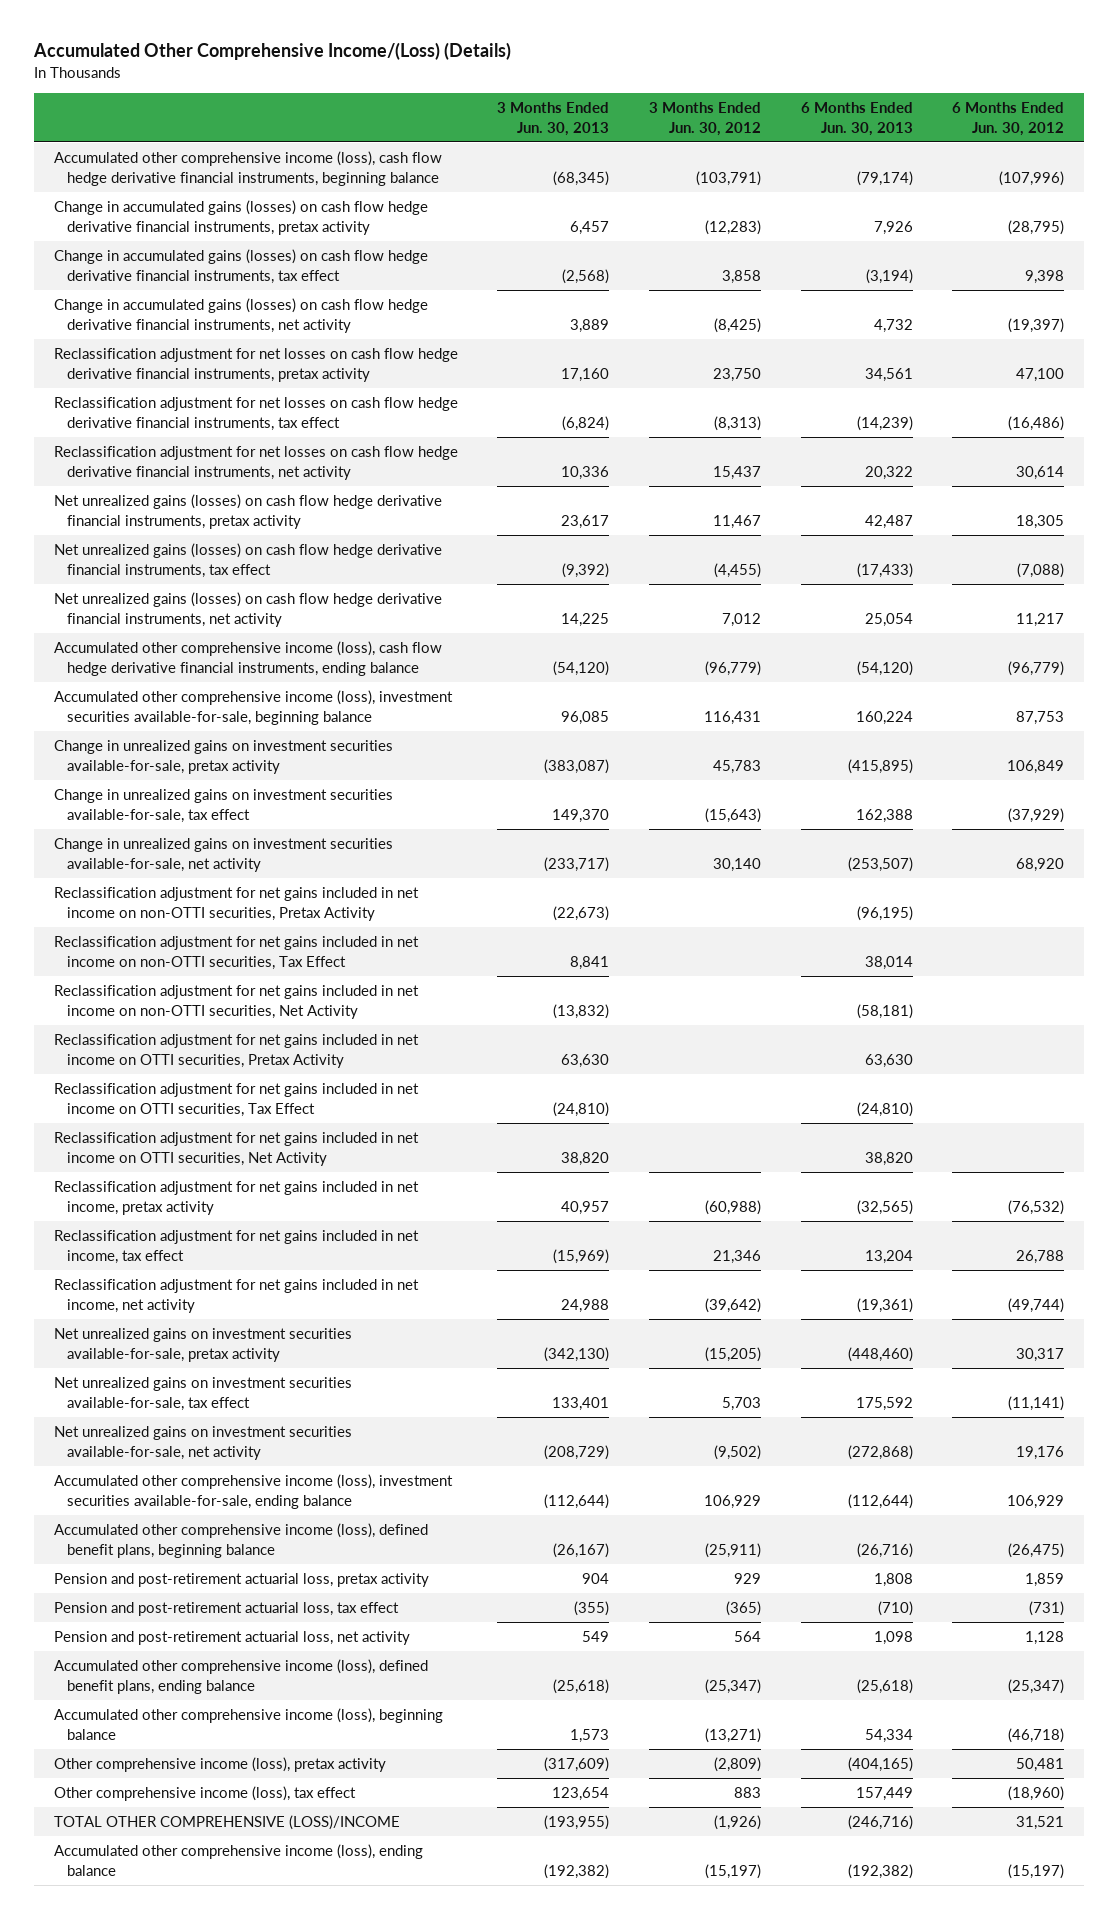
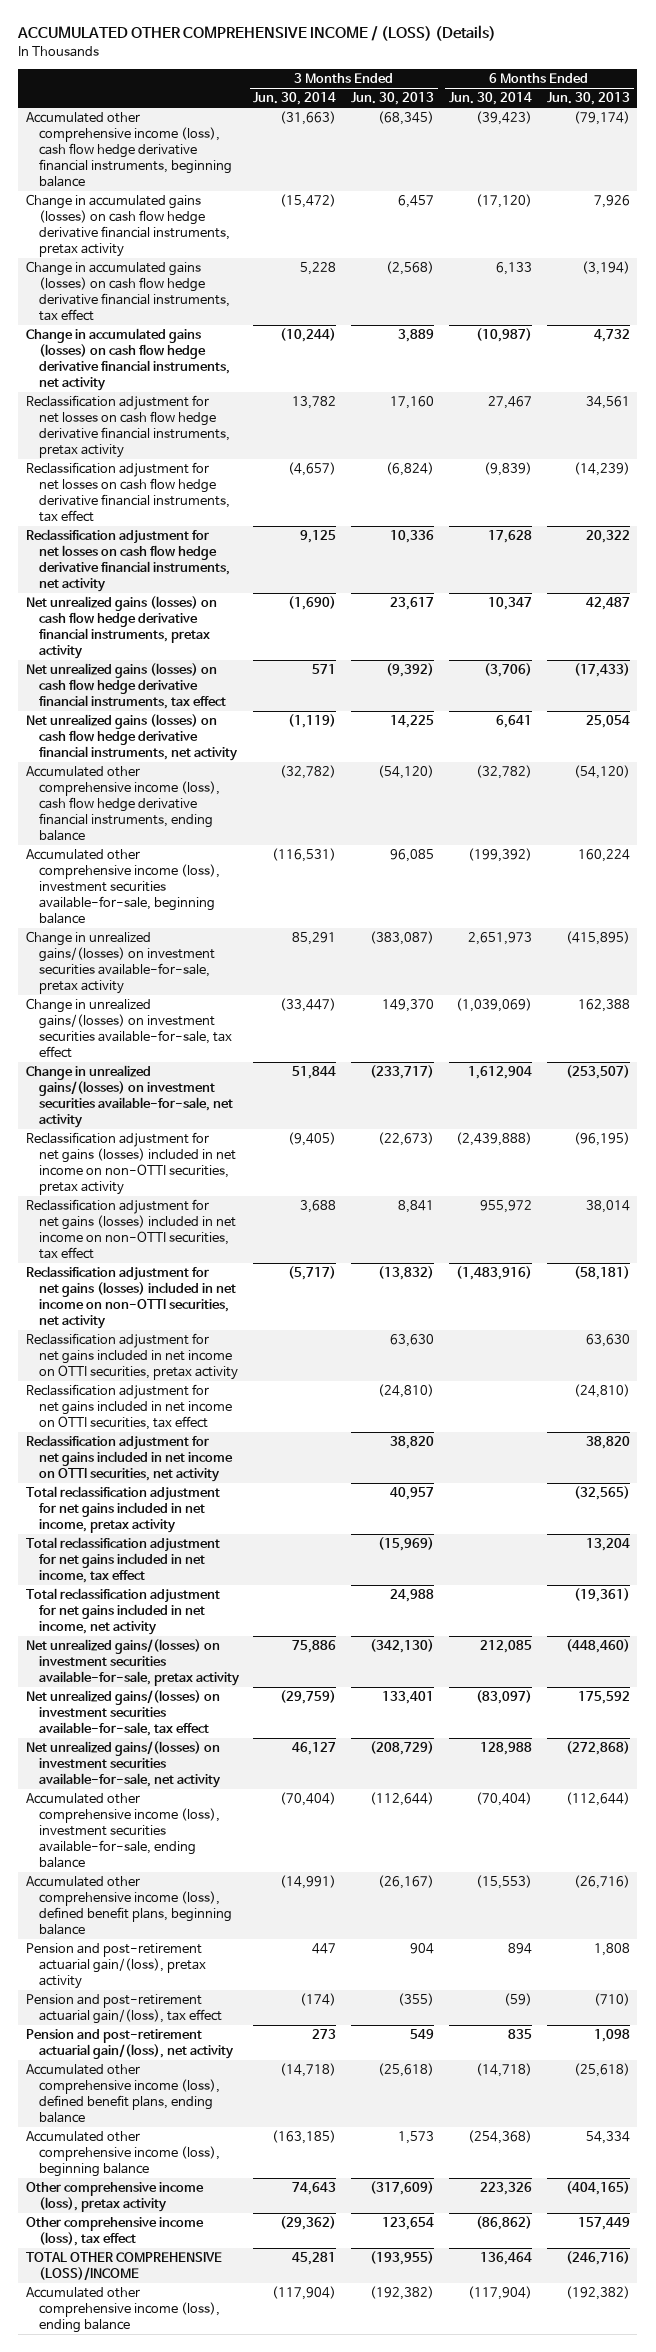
- Accumulated Other Comprehensive Income/(Loss) (Details)
+ ACCUMULATED OTHER COMPREHENSIVE INCOME / (LOSS) (Details)
- | 3 Months Ended Jun. 30, 2013 | 3 Months Ended Jun. 30, 2012 | 6 Months Ended Jun. 30, 2013 | 6 Months Ended Jun. 30, 2012
+ | 3 Months Ended Jun. 30, 2014 | 3 Months Ended Jun. 30, 2013 | 6 Months Ended Jun. 30, 2014 | 6 Months Ended Jun. 30, 2013
- Change in unrealized gains on investment securities available-for-sale, pretax activity | (383,087) | 45,783 | (415,895) | 106,849
- Change in unrealized gains on investment securities available-for-sale, tax effect | 149,370 | (15,643) | 162,388 | (37,929)
- Change in unrealized gains on investment securities available-for-sale, net activity | (233,717) | 30,140 | (253,507) | 68,920
- Reclassification adjustment for net gains included in net income on non-OTTI securities, Pretax Activity | (22,673) | | (96,195) |
- Reclassification adjustment for net gains included in net income on non-OTTI securities, Tax Effect | 8,841 | | 38,014 |
- Reclassification adjustment for net gains included in net income on non-OTTI securities, Net Activity | (13,832) | | (58,181) |
- Reclassification adjustment for net gains included in net income on OTTI securities, Pretax Activity | 63,630 | | 63,630 |
- Reclassification adjustment for net gains included in net income on OTTI securities, Tax Effect | (24,810) | | (24,810) |
- Reclassification adjustment for net gains included in net income on OTTI securities, Net Activity | 38,820 | | 38,820 |
- Reclassification adjustment for net gains included in net income, pretax activity | 40,957 | (60,988) | (32,565) | (76,532)
- Reclassification adjustment for net gains included in net income, tax effect | (15,969) | 21,346 | 13,204 | 26,788
- Reclassification adjustment for net gains included in net income, net activity | 24,988 | (39,642) | (19,361) | (49,744)
- Net unrealized gains on investment securities available-for-sale, pretax activity | (342,130) | (15,205) | (448,460) | 30,317
- Net unrealized gains on investment securities available-for-sale, tax effect | 133,401 | 5,703 | 175,592 | (11,141)
- Net unrealized gains on investment securities available-for-sale, net activity | (208,729) | (9,502) | (272,868) | 19,176
+ Change in unrealized gains/(losses) on investment securities available-for-sale, pretax activity | 85,291 | (383,087) | 2,651,973 | (415,895)
+ Change in unrealized gains/(losses) on investment securities available-for-sale, tax effect | (33,447) | 149,370 | (1,039,069) | 162,388
+ Change in unrealized gains/(losses) on investment securities available-for-sale, net activity | 51,844 | (233,717) | 1,612,904 | (253,507)
+ Reclassification adjustment for net gains (losses) included in net income on non-OTTI securities, pretax activity | (9,405) | (22,673) | (2,439,888) | (96,195)
+ Reclassification adjustment for net gains (losses) included in net income on non-OTTI securities, tax effect | 3,688 | 8,841 | 955,972 | 38,014
+ Reclassification adjustment for net gains (losses) included in net income on non-OTTI securities, net activity | (5,717) | (13,832) | (1,483,916) | (58,181)
+ Reclassification adjustment for net gains included in net income on OTTI securities, pretax activity | | 63,630 | | 63,630
+ Reclassification adjustment for net gains included in net income on OTTI securities, tax effect | | (24,810) | | (24,810)
+ Reclassification adjustment for net gains included in net income on OTTI securities, net activity | | 38,820 | | 38,820
+ Total reclassification adjustment for net gains included in net income, pretax activity | | 40,957 | | (32,565)
+ Total reclassification adjustment for net gains included in net income, tax effect | | (15,969) | | 13,204
+ Total reclassification adjustment for net gains included in net income, net activity | | 24,988 | | (19,361)
+ Net unrealized gains/(losses) on investment securities available-for-sale, pretax activity | 75,886 | (342,130) | 212,085 | (448,460)
+ Net unrealized gains/(losses) on investment securities available-for-sale, tax effect | (29,759) | 133,401 | (83,097) | 175,592
+ Net unrealized gains/(losses) on investment securities available-for-sale, net activity | 46,127 | (208,729) | 128,988 | (272,868)
- Pension and post-retirement actuarial loss, pretax activity | 904 | 929 | 1,808 | 1,859
- Pension and post-retirement actuarial loss, tax effect | (355) | (365) | (710) | (731)
- Pension and post-retirement actuarial loss, net activity | 549 | 564 | 1,098 | 1,128
+ Pension and post-retirement actuarial gain/(loss), pretax activity | 447 | 904 | 894 | 1,808
+ Pension and post-retirement actuarial gain/(loss), tax effect | (174) | (355) | (59) | (710)
+ Pension and post-retirement actuarial gain/(loss), net activity | 273 | 549 | 835 | 1,098

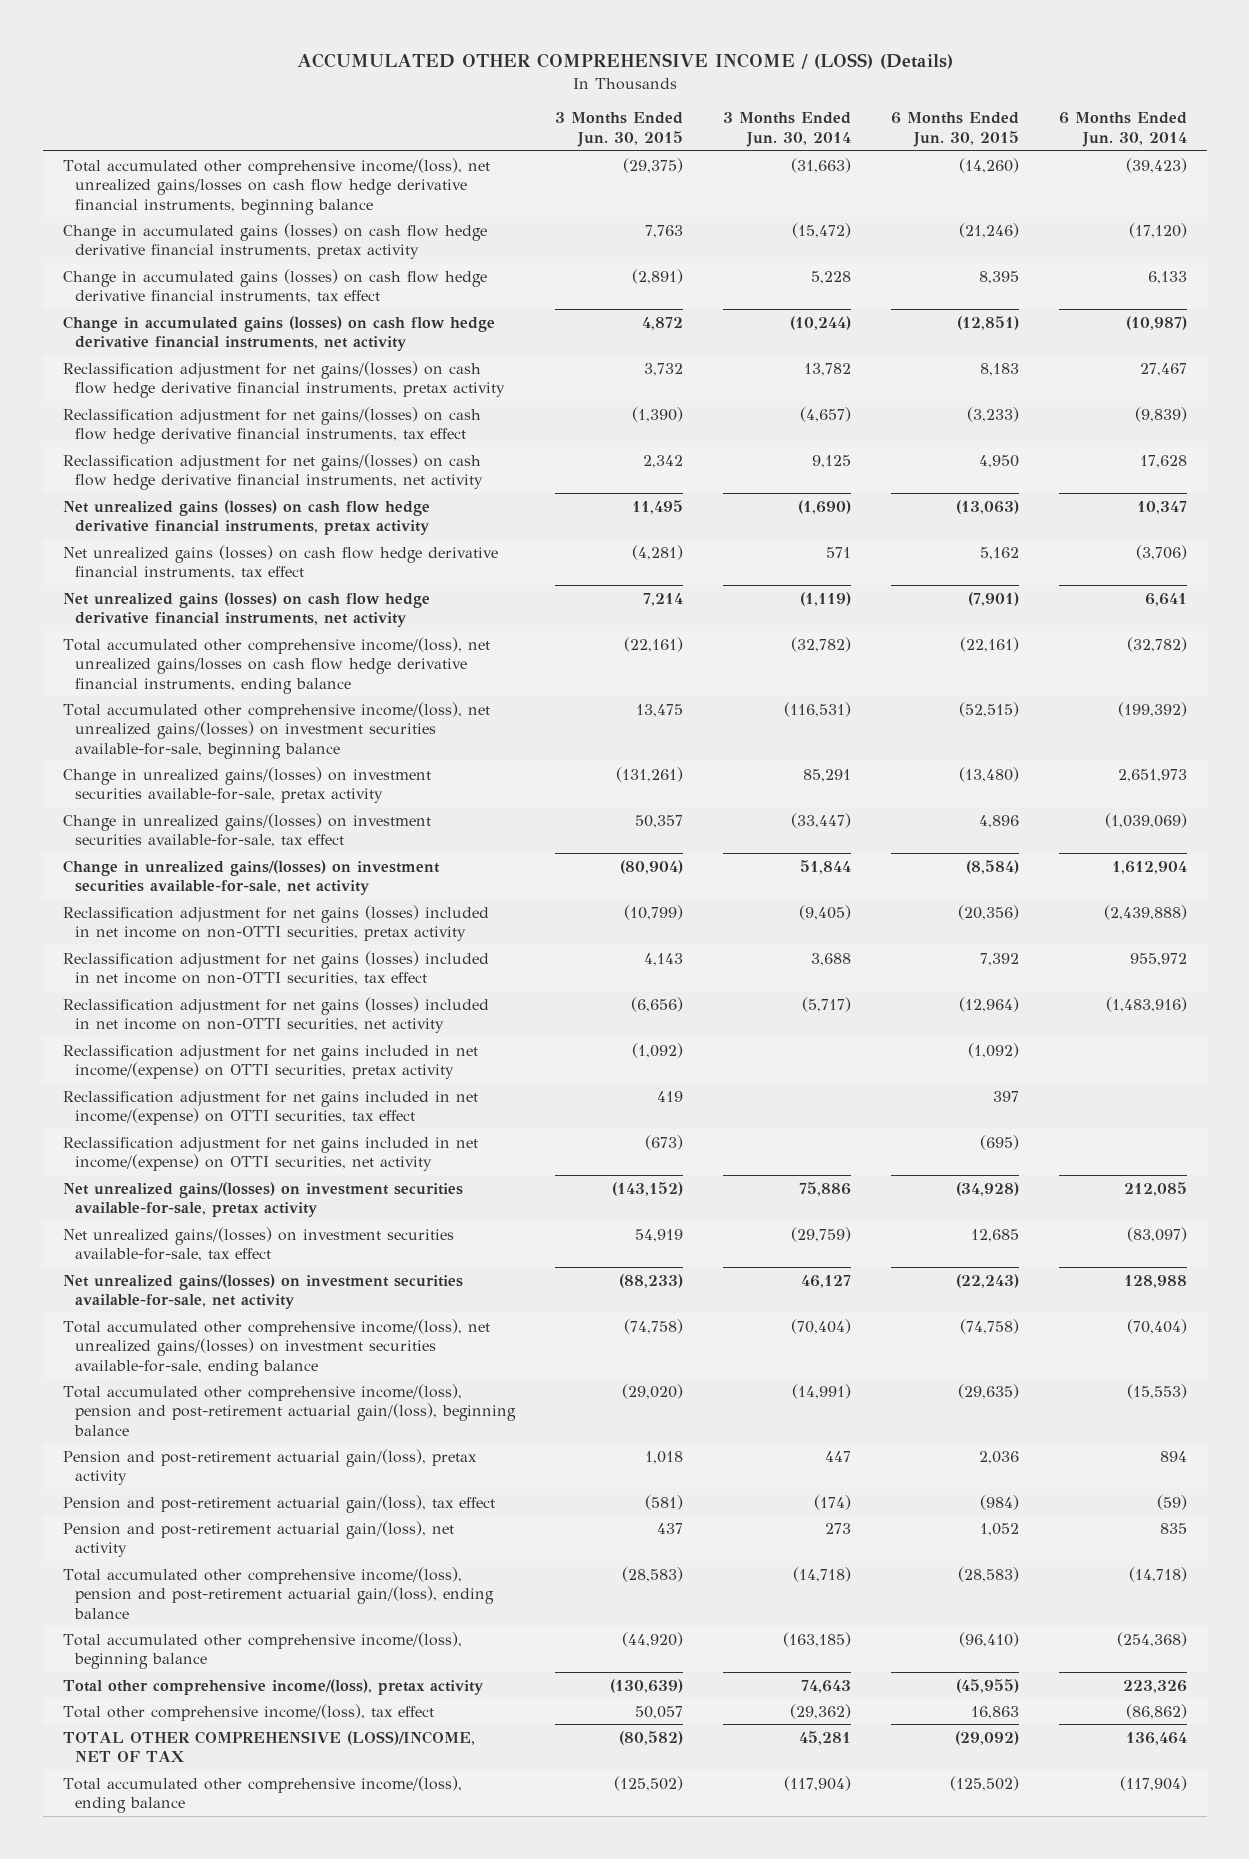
- | 3 Months Ended Jun. 30, 2014 | 3 Months Ended Jun. 30, 2013 | 6 Months Ended Jun. 30, 2014 | 6 Months Ended Jun. 30, 2013
+ | 3 Months Ended Jun. 30, 2015 | 3 Months Ended Jun. 30, 2014 | 6 Months Ended Jun. 30, 2015 | 6 Months Ended Jun. 30, 2014
- Accumulated other comprehensive income (loss), cash flow hedge derivative financial instruments, beginning balance | (31,663) | (68,345) | (39,423) | (79,174)
+ Total accumulated other comprehensive income/(loss), net unrealized gains/losses on cash flow hedge derivative financial instruments, beginning balance | (29,375) | (31,663) | (14,260) | (39,423)
- Reclassification adjustment for net losses on cash flow hedge derivative financial instruments, pretax activity | 13,782 | 17,160 | 27,467 | 34,561
- Reclassification adjustment for net losses on cash flow hedge derivative financial instruments, tax effect | (4,657) | (6,824) | (9,839) | (14,239)
- Reclassification adjustment for net losses on cash flow hedge derivative financial instruments, net activity | 9,125 | 10,336 | 17,628 | 20,322
+ Reclassification adjustment for net gains/(losses) on cash flow hedge derivative financial instruments, pretax activity | 3,732 | 13,782 | 8,183 | 27,467
+ Reclassification adjustment for net gains/(losses) on cash flow hedge derivative financial instruments, tax effect | (1,390) | (4,657) | (3,233) | (9,839)
+ Reclassification adjustment for net gains/(losses) on cash flow hedge derivative financial instruments, net activity | 2,342 | 9,125 | 4,950 | 17,628
- Accumulated other comprehensive income (loss), cash flow hedge derivative financial instruments, ending balance | (32,782) | (54,120) | (32,782) | (54,120)
- Accumulated other comprehensive income (loss), investment securities available-for-sale, beginning balance | (116,531) | 96,085 | (199,392) | 160,224
+ Total accumulated other comprehensive income/(loss), net unrealized gains/losses on cash flow hedge derivative financial instruments, ending balance | (22,161) | (32,782) | (22,161) | (32,782)
+ Total accumulated other comprehensive income/(loss), net unrealized gains/(losses) on investment securities available-for-sale, beginning balance | 13,475 | (116,531) | (52,515) | (199,392)
- Reclassification adjustment for net gains included in net income on OTTI securities, pretax activity | | 63,630 | | 63,630
- Reclassification adjustment for net gains included in net income on OTTI securities, tax effect | | (24,810) | | (24,810)
- Reclassification adjustment for net gains included in net income on OTTI securities, net activity | | 38,820 | | 38,820
- Total reclassification adjustment for net gains included in net income, pretax activity | | 40,957 | | (32,565)
- Total reclassification adjustment for net gains included in net income, tax effect | | (15,969) | | 13,204
- Total reclassification adjustment for net gains included in net income, net activity | | 24,988 | | (19,361)
+ Reclassification adjustment for net gains included in net income/(expense) on OTTI securities, pretax activity | (1,092) | | (1,092) |
+ Reclassification adjustment for net gains included in net income/(expense) on OTTI securities, tax effect | 419 | | 397 |
+ Reclassification adjustment for net gains included in net income/(expense) on OTTI securities, net activity | (673) | | (695) |
- Accumulated other comprehensive income (loss), investment securities available-for-sale, ending balance | (70,404) | (112,644) | (70,404) | (112,644)
- Accumulated other comprehensive income (loss), defined benefit plans, beginning balance | (14,991) | (26,167) | (15,553) | (26,716)
+ Total accumulated other comprehensive income/(loss), net unrealized gains/(losses) on investment securities available-for-sale, ending balance | (74,758) | (70,404) | (74,758) | (70,404)
+ Total accumulated other comprehensive income/(loss), pension and post-retirement actuarial gain/(loss), beginning balance | (29,020) | (14,991) | (29,635) | (15,553)
- Accumulated other comprehensive income (loss), defined benefit plans, ending balance | (14,718) | (25,618) | (14,718) | (25,618)
- Accumulated other comprehensive income (loss), beginning balance | (163,185) | 1,573 | (254,368) | 54,334
- Other comprehensive income (loss), pretax activity | 74,643 | (317,609) | 223,326 | (404,165)
- Other comprehensive income (loss), tax effect | (29,362) | 123,654 | (86,862) | 157,449
- TOTAL OTHER COMPREHENSIVE (LOSS)/INCOME | 45,281 | (193,955) | 136,464 | (246,716)
- Accumulated other comprehensive income (loss), ending balance | (117,904) | (192,382) | (117,904) | (192,382)
+ Total accumulated other comprehensive income/(loss), pension and post-retirement actuarial gain/(loss), ending balance | (28,583) | (14,718) | (28,583) | (14,718)
+ Total accumulated other comprehensive income/(loss), beginning balance | (44,920) | (163,185) | (96,410) | (254,368)
+ Total other comprehensive income/(loss), pretax activity | (130,639) | 74,643 | (45,955) | 223,326
+ Total other comprehensive income/(loss), tax effect | 50,057 | (29,362) | 16,863 | (86,862)
+ TOTAL OTHER COMPREHENSIVE (LOSS)/INCOME, NET OF TAX | (80,582) | 45,281 | (29,092) | 136,464
+ Total accumulated other comprehensive income/(loss), ending balance | (125,502) | (117,904) | (125,502) | (117,904)

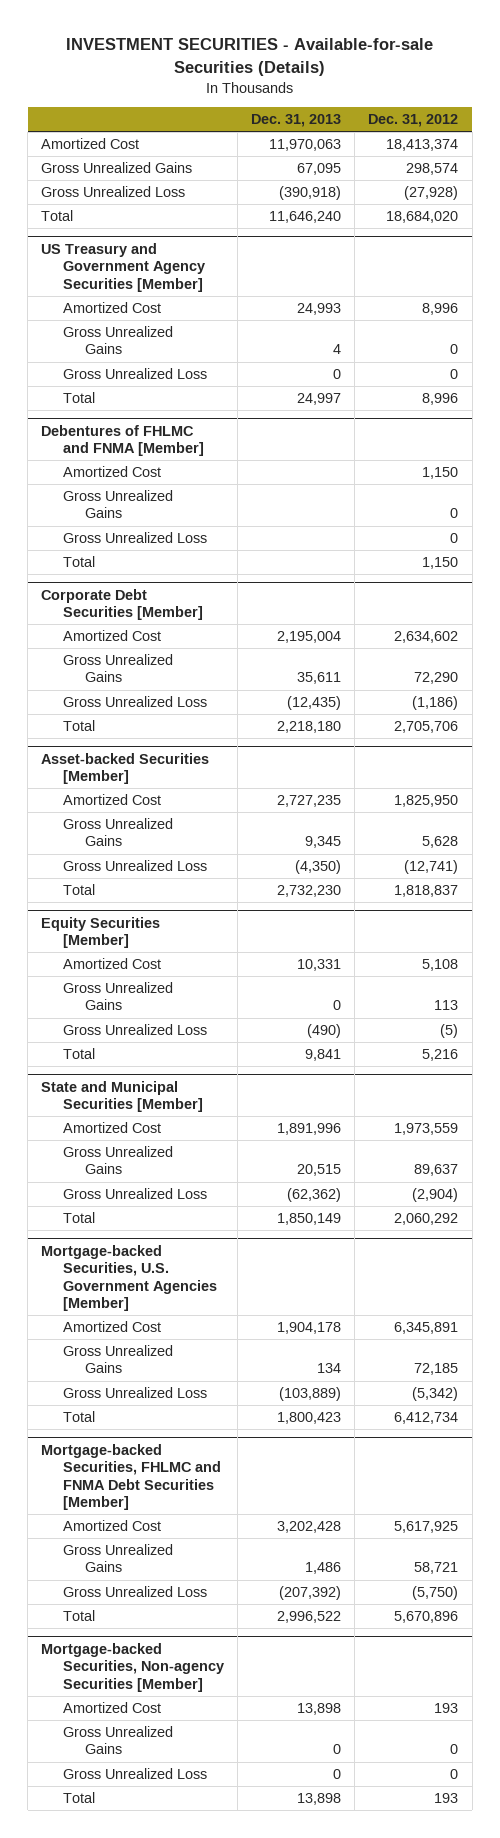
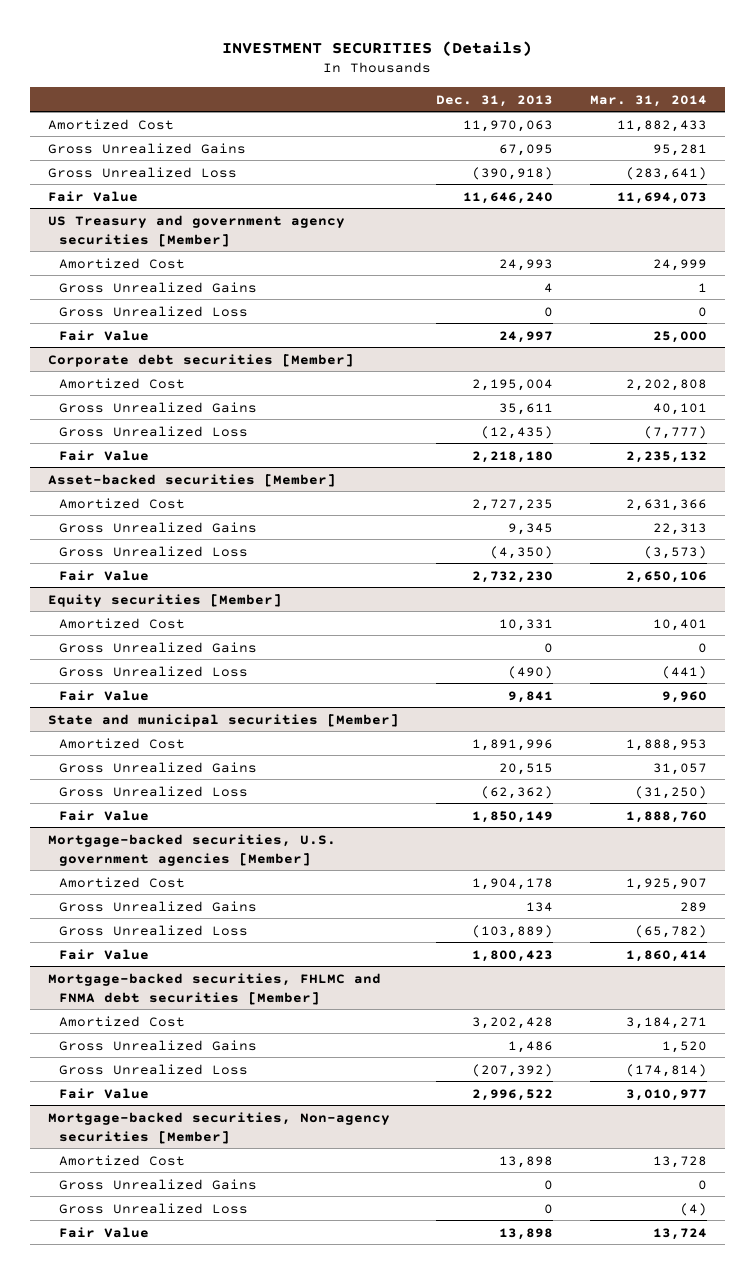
- INVESTMENT SECURITIES - Available-for-sale Securities (Details)
+ INVESTMENT SECURITIES (Details)
- | Dec. 31, 2013 | Dec. 31, 2012
+ | Dec. 31, 2013 | Mar. 31, 2014
- Total | 11,646,240 | 18,684,020
- US Treasury and Government Agency Securities [Member]
+ Fair Value | 11,646,240 | 11,694,073
+ US Treasury and government agency securities [Member]
- Total | 24,997 | 8,996
- Debentures of FHLMC and FNMA [Member]
- Amortized Cost | | 1,150
- Gross Unrealized Gains | | 0
- Gross Unrealized Loss | | 0
- Total | | 1,150
- Corporate Debt Securities [Member]
+ Fair Value | 24,997 | 25,000
+ Corporate debt securities [Member]
- Total | 2,218,180 | 2,705,706
- Asset-backed Securities [Member]
+ Fair Value | 2,218,180 | 2,235,132
+ Asset-backed securities [Member]
- Total | 2,732,230 | 1,818,837
- Equity Securities [Member]
+ Fair Value | 2,732,230 | 2,650,106
+ Equity securities [Member]
- Total | 9,841 | 5,216
- State and Municipal Securities [Member]
+ Fair Value | 9,841 | 9,960
+ State and municipal securities [Member]
- Total | 1,850,149 | 2,060,292
- Mortgage-backed Securities, U.S. Government Agencies [Member]
+ Fair Value | 1,850,149 | 1,888,760
+ Mortgage-backed securities, U.S. government agencies [Member]
- Total | 1,800,423 | 6,412,734
- Mortgage-backed Securities, FHLMC and FNMA Debt Securities [Member]
+ Fair Value | 1,800,423 | 1,860,414
+ Mortgage-backed securities, FHLMC and FNMA debt securities [Member]
- Total | 2,996,522 | 5,670,896
- Mortgage-backed Securities, Non-agency Securities [Member]
+ Fair Value | 2,996,522 | 3,010,977
+ Mortgage-backed securities, Non-agency securities [Member]
- Total | 13,898 | 193
+ Fair Value | 13,898 | 13,724

